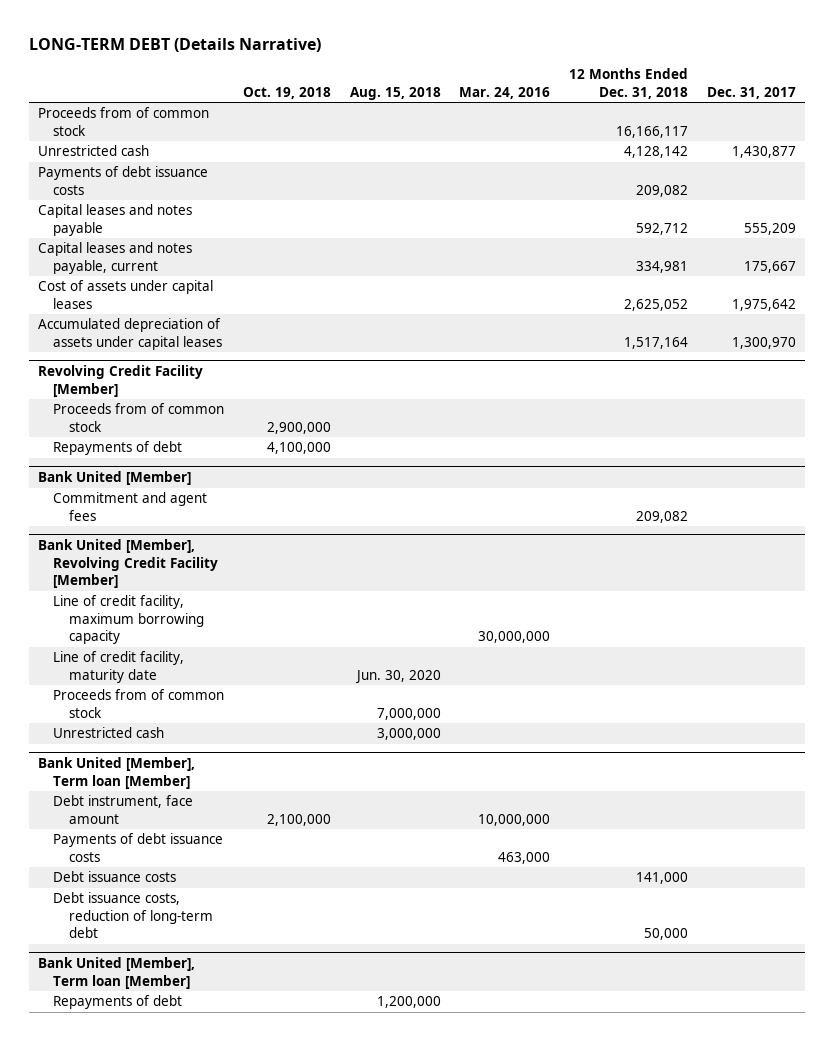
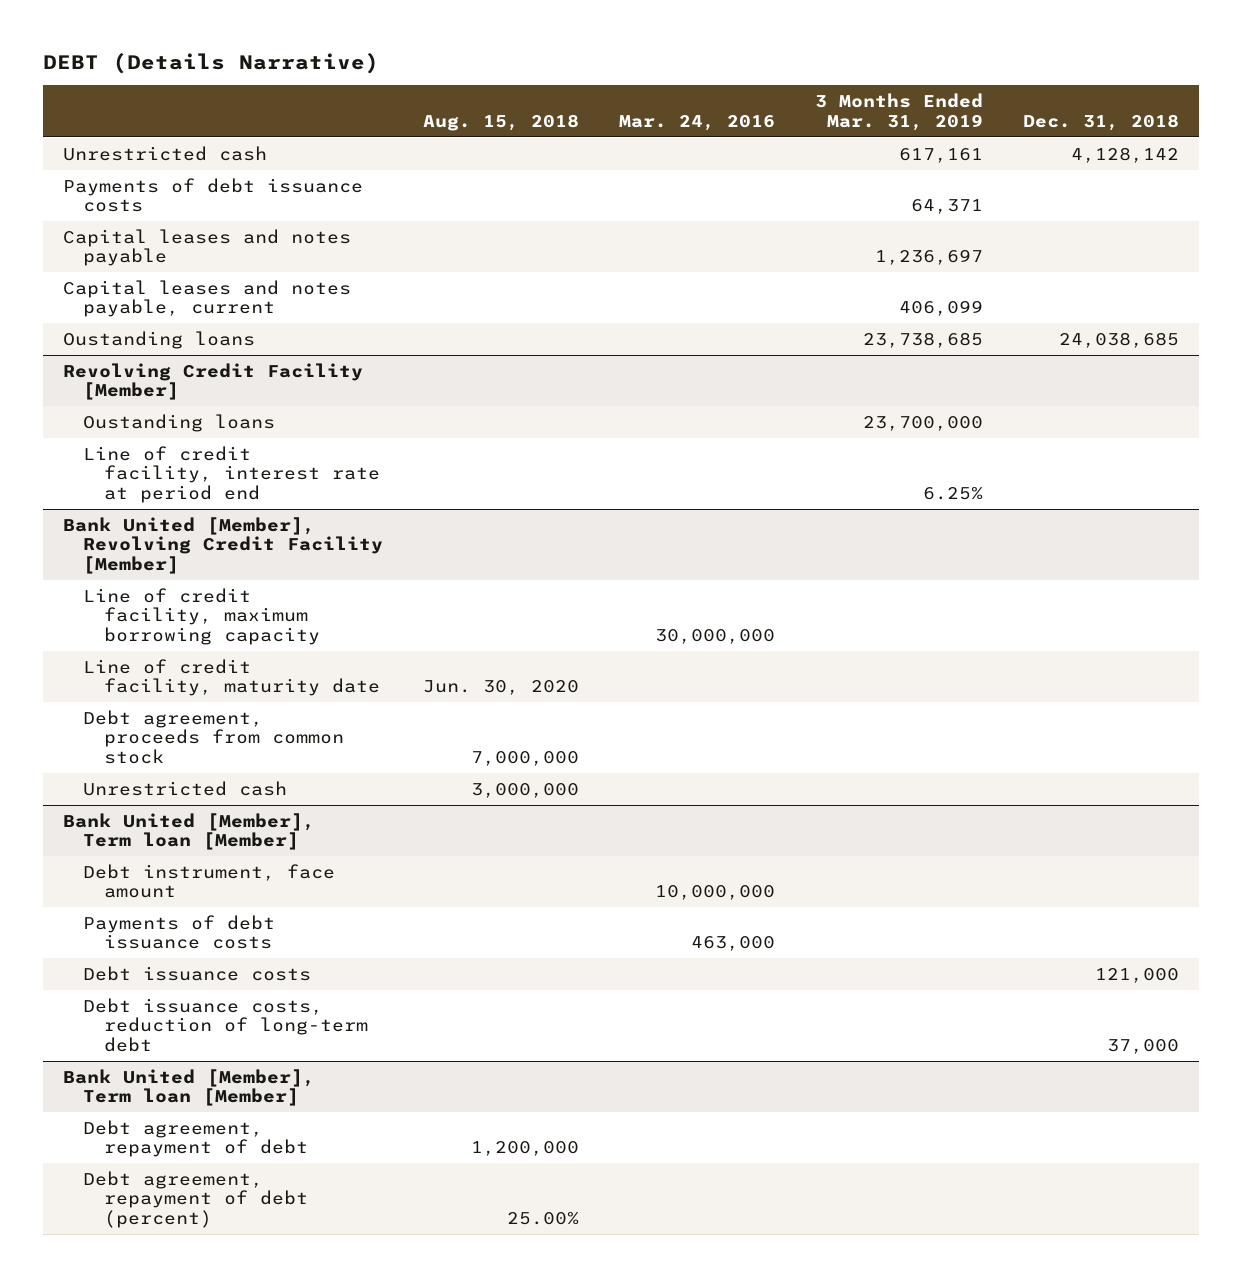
- LONG-TERM DEBT (Details Narrative)
+ DEBT (Details Narrative)
- | Oct. 19, 2018 | Aug. 15, 2018 | Mar. 24, 2016 | 12 Months Ended Dec. 31, 2018 | Dec. 31, 2017
+ | Aug. 15, 2018 | Mar. 24, 2016 | 3 Months Ended Mar. 31, 2019 | Dec. 31, 2018
- Proceeds from of common stock | | | | 16,166,117 |
- Cost of assets under capital leases | | | | 2,625,052 | 1,975,642
- Accumulated depreciation of assets under capital leases | | | | 1,517,164 | 1,300,970
+ Oustanding loans | | | 23,738,685 | 24,038,685
@ Revolving Credit Facility [Member]
- Proceeds from of common stock | 2,900,000 | | | |
- Repayments of debt | 4,100,000 | | | |
- Bank United [Member]
- Commitment and agent fees | | | | 209,082 |
@ Revolving Credit Facility [Member]
+ Oustanding loans | | | 23,700,000 |
+ Line of credit facility, interest rate at period end | | | 6.25% |
@ Bank United [Member], Revolving Credit Facility [Member]
- Proceeds from of common stock | | 7,000,000 | | |
+ Debt agreement, proceeds from common stock | 7,000,000 | | |
@ Bank United [Member], Term loan [Member]
- Repayments of debt | | 1,200,000 | | |
+ Debt agreement, repayment of debt | 1,200,000 | | |
+ Debt agreement, repayment of debt (percent) | 25.00% | | |

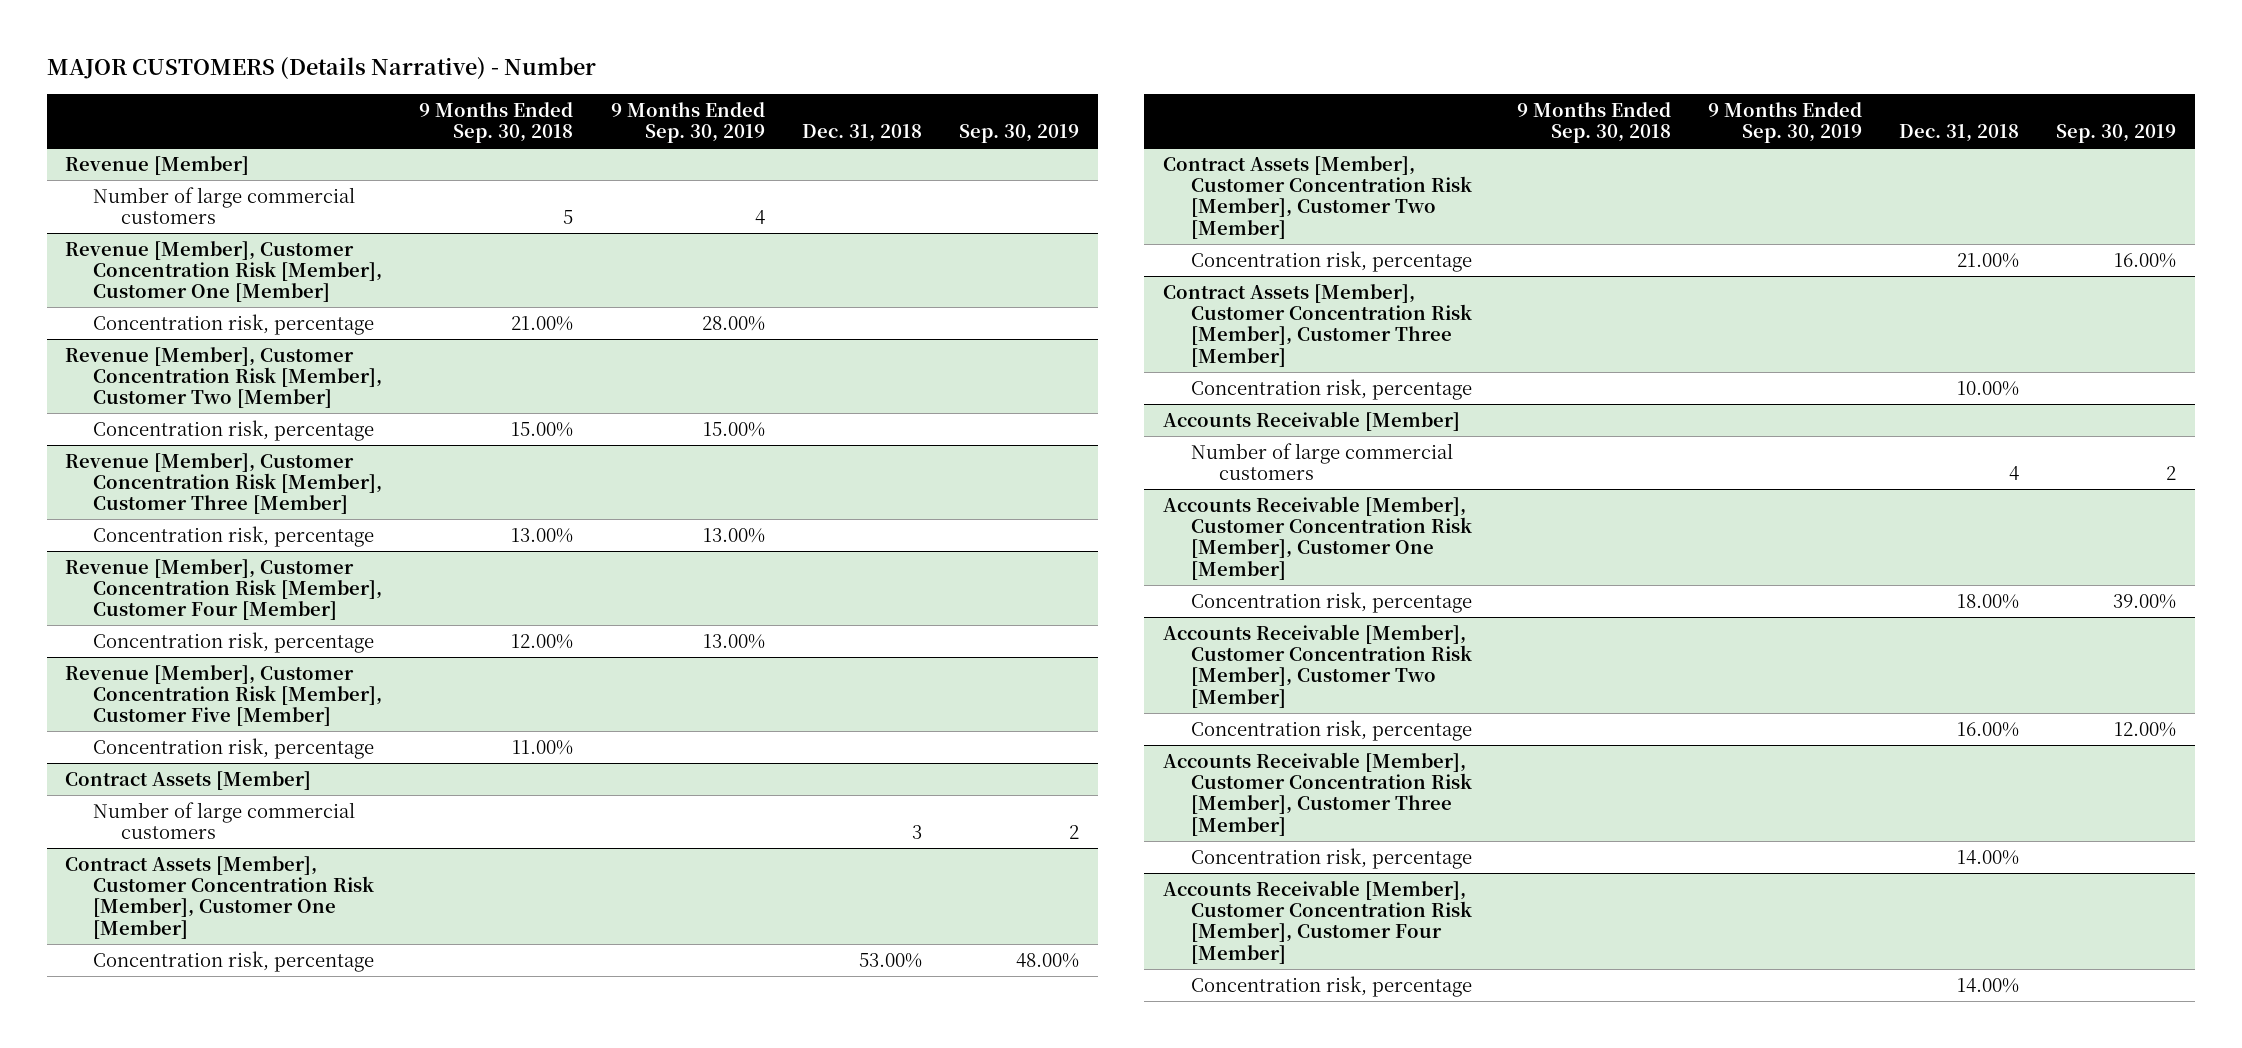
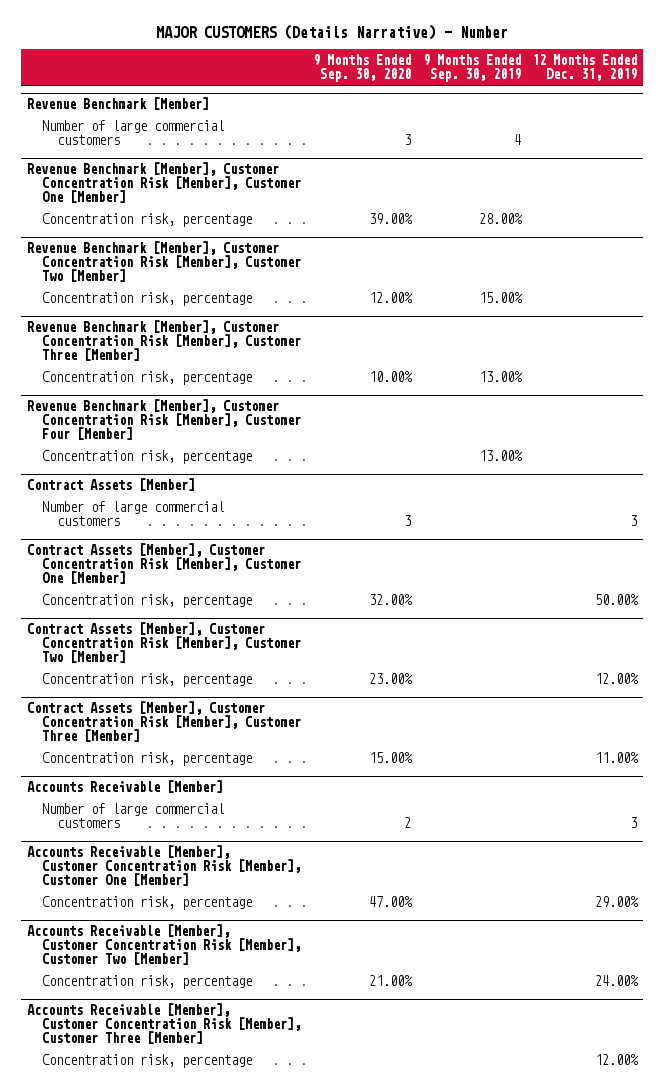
- | 9 Months Ended Sep. 30, 2018 | 9 Months Ended Sep. 30, 2019 | Dec. 31, 2018 | Sep. 30, 2019
+ | 9 Months Ended Sep. 30, 2020 | 9 Months Ended Sep. 30, 2019 | 12 Months Ended Dec. 31, 2019
- Revenue [Member]
+ Revenue Benchmark [Member]
- Revenue [Member], Customer Concentration Risk [Member], Customer One [Member]
+ Revenue Benchmark [Member], Customer Concentration Risk [Member], Customer One [Member]
- Revenue [Member], Customer Concentration Risk [Member], Customer Two [Member]
+ Revenue Benchmark [Member], Customer Concentration Risk [Member], Customer Two [Member]
- Revenue [Member], Customer Concentration Risk [Member], Customer Three [Member]
+ Revenue Benchmark [Member], Customer Concentration Risk [Member], Customer Three [Member]
- Revenue [Member], Customer Concentration Risk [Member], Customer Four [Member]
+ Revenue Benchmark [Member], Customer Concentration Risk [Member], Customer Four [Member]
- Revenue [Member], Customer Concentration Risk [Member], Customer Five [Member]
- Concentration risk, percentage | 11.00% | | |
- Accounts Receivable [Member], Customer Concentration Risk [Member], Customer Four [Member]
- Concentration risk, percentage | | | 14.00% |

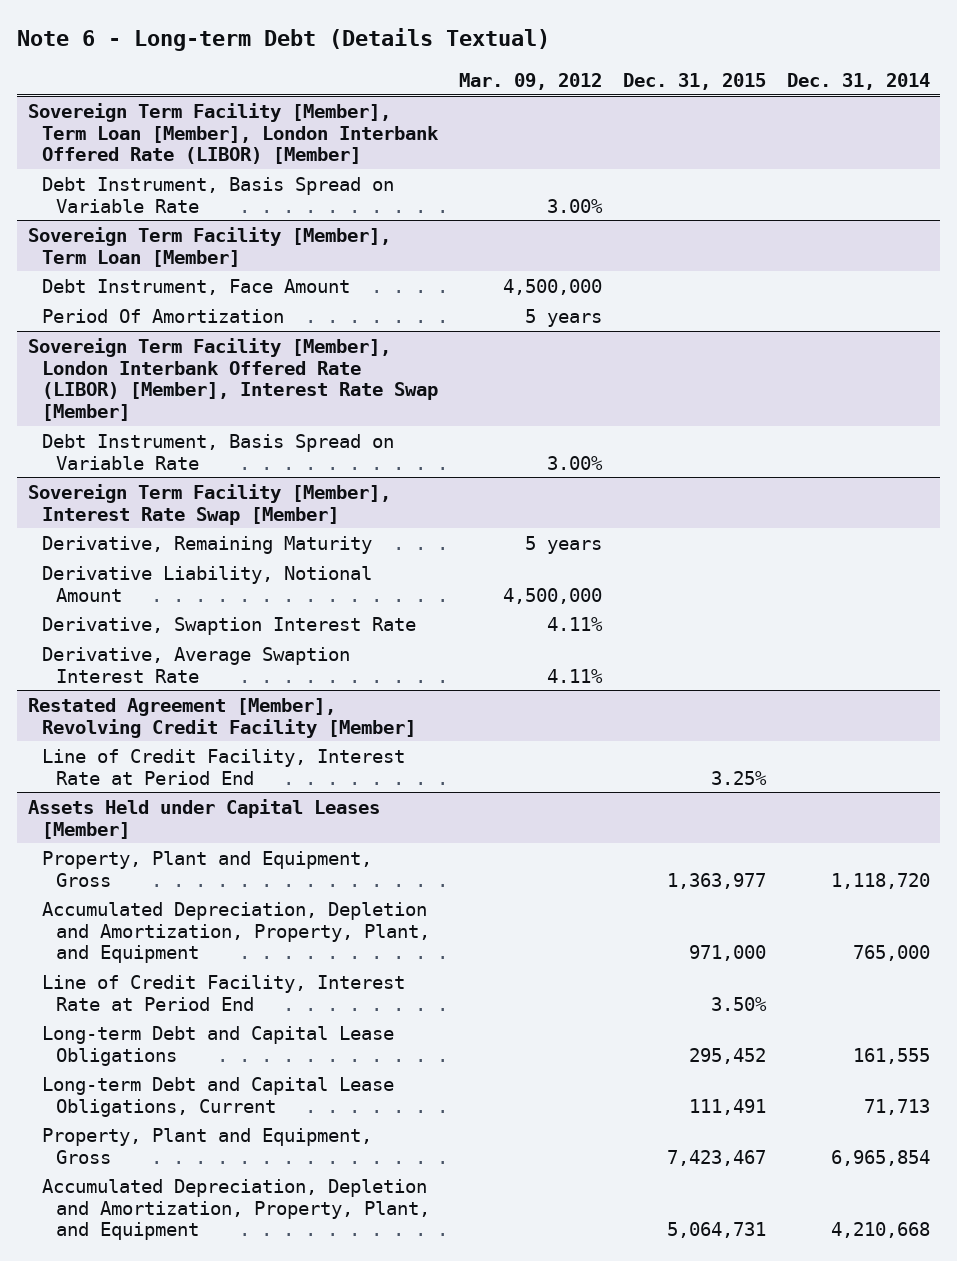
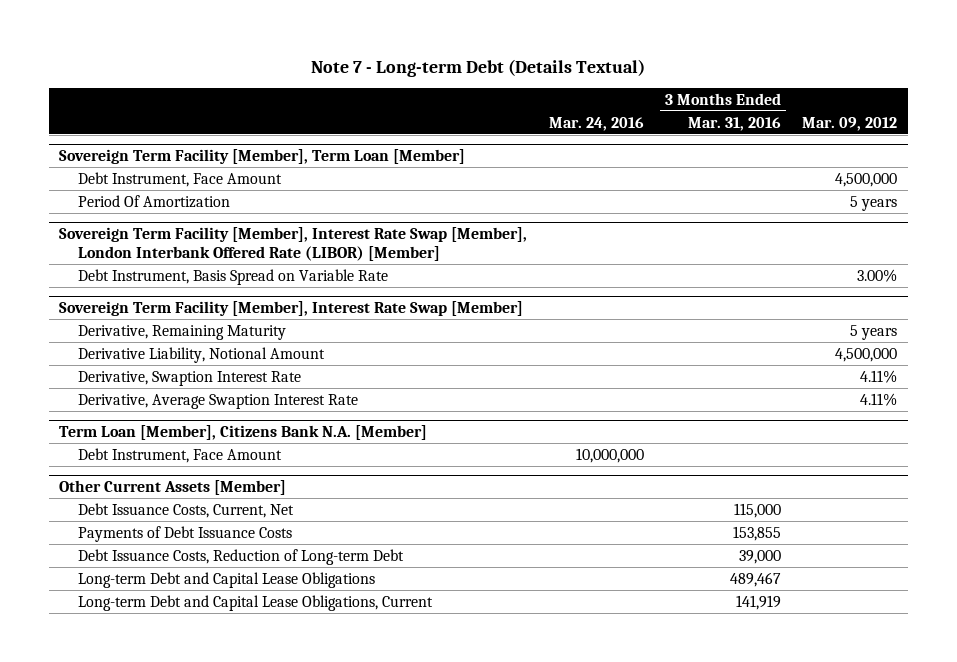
- Note 6 - Long-term Debt (Details Textual)
+ Note 7 - Long-term Debt (Details Textual)
- | Mar. 09, 2012 | Dec. 31, 2015 | Dec. 31, 2014
+ | Mar. 24, 2016 | 3 Months Ended Mar. 31, 2016 | Mar. 09, 2012
- Sovereign Term Facility [Member], Term Loan [Member], London Interbank Offered Rate (LIBOR) [Member]
- Debt Instrument, Basis Spread on Variable Rate | 3.00% | |
- Sovereign Term Facility [Member], London Interbank Offered Rate (LIBOR) [Member], Interest Rate Swap [Member]
+ Sovereign Term Facility [Member], Interest Rate Swap [Member], London Interbank Offered Rate (LIBOR) [Member]
- Restated Agreement [Member], Revolving Credit Facility [Member]
- Line of Credit Facility, Interest Rate at Period End | | 3.25% |
- Assets Held under Capital Leases [Member]
- Property, Plant and Equipment, Gross | | 1,363,977 | 1,118,720
- Accumulated Depreciation, Depletion and Amortization, Property, Plant, and Equipment | | 971,000 | 765,000
- Line of Credit Facility, Interest Rate at Period End | | 3.50% |
- Long-term Debt and Capital Lease Obligations | | 295,452 | 161,555
- Long-term Debt and Capital Lease Obligations, Current | | 111,491 | 71,713
- Property, Plant and Equipment, Gross | | 7,423,467 | 6,965,854
- Accumulated Depreciation, Depletion and Amortization, Property, Plant, and Equipment | | 5,064,731 | 4,210,668
+ Term Loan [Member], Citizens Bank N.A. [Member]
+ Debt Instrument, Face Amount | 10,000,000 | |
+ Other Current Assets [Member]
+ Debt Issuance Costs, Current, Net | | 115,000 |
+ Payments of Debt Issuance Costs | | 153,855 |
+ Debt Issuance Costs, Reduction of Long-term Debt | | 39,000 |
+ Long-term Debt and Capital Lease Obligations | | 489,467 |
+ Long-term Debt and Capital Lease Obligations, Current | | 141,919 |

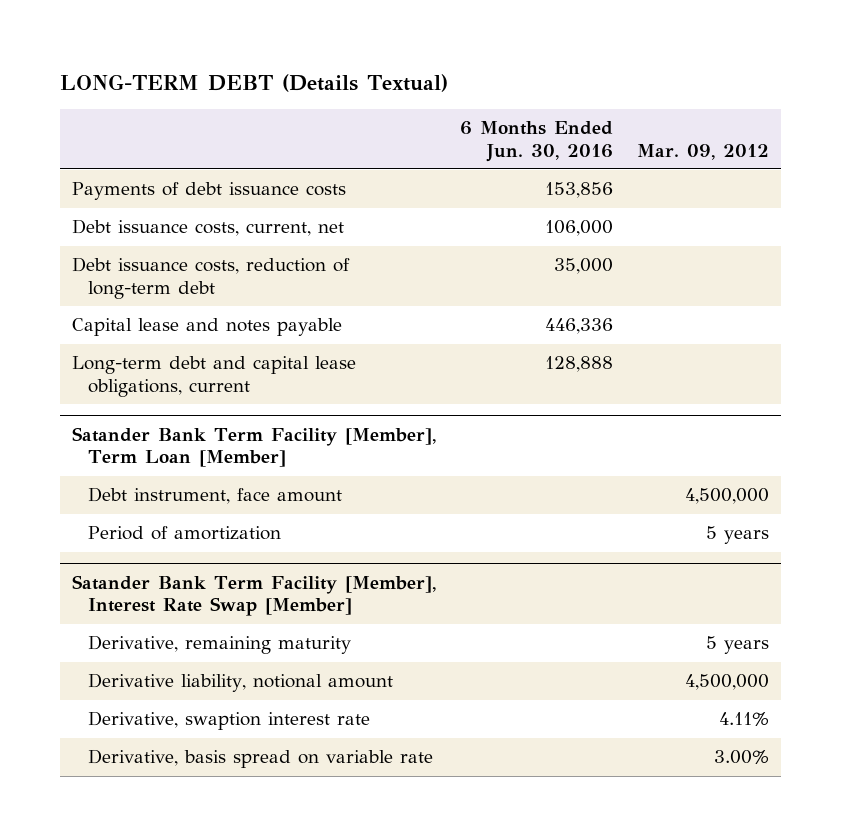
- Note 7 - Long-term Debt (Details Textual)
+ LONG-TERM DEBT (Details Textual)
- | Mar. 24, 2016 | 3 Months Ended Mar. 31, 2016 | Mar. 09, 2012
+ | 6 Months Ended Jun. 30, 2016 | Mar. 09, 2012
- Sovereign Term Facility [Member], Term Loan [Member]
- Debt Instrument, Face Amount | | | 4,500,000
- Period Of Amortization | | | 5 years
- Sovereign Term Facility [Member], Interest Rate Swap [Member], London Interbank Offered Rate (LIBOR) [Member]
- Debt Instrument, Basis Spread on Variable Rate | | | 3.00%
- Sovereign Term Facility [Member], Interest Rate Swap [Member]
- Derivative, Remaining Maturity | | | 5 years
- Derivative Liability, Notional Amount | | | 4,500,000
- Derivative, Swaption Interest Rate | | | 4.11%
- Derivative, Average Swaption Interest Rate | | | 4.11%
- Term Loan [Member], Citizens Bank N.A. [Member]
- Debt Instrument, Face Amount | 10,000,000 | |
- Other Current Assets [Member]
- Debt Issuance Costs, Current, Net | | 115,000 |
- Payments of Debt Issuance Costs | | 153,855 |
- Debt Issuance Costs, Reduction of Long-term Debt | | 39,000 |
- Long-term Debt and Capital Lease Obligations | | 489,467 |
- Long-term Debt and Capital Lease Obligations, Current | | 141,919 |
+ Payments of debt issuance costs | 153,856 |
+ Debt issuance costs, current, net | 106,000 |
+ Debt issuance costs, reduction of long-term debt | 35,000 |
+ Capital lease and notes payable | 446,336 |
+ Long-term debt and capital lease obligations, current | 128,888 |
+ Satander Bank Term Facility [Member], Term Loan [Member]
+ Debt instrument, face amount | | 4,500,000
+ Period of amortization | | 5 years
+ Satander Bank Term Facility [Member], Interest Rate Swap [Member]
+ Derivative, remaining maturity | | 5 years
+ Derivative liability, notional amount | | 4,500,000
+ Derivative, swaption interest rate | | 4.11%
+ Derivative, basis spread on variable rate | | 3.00%

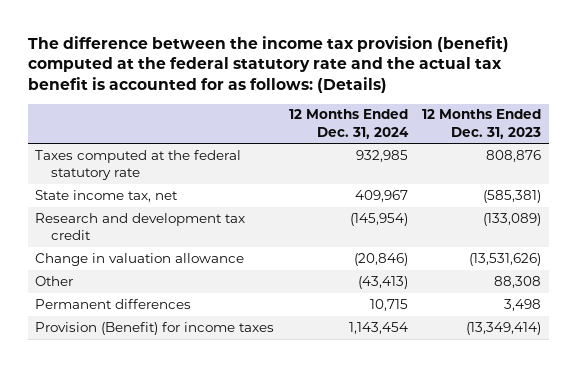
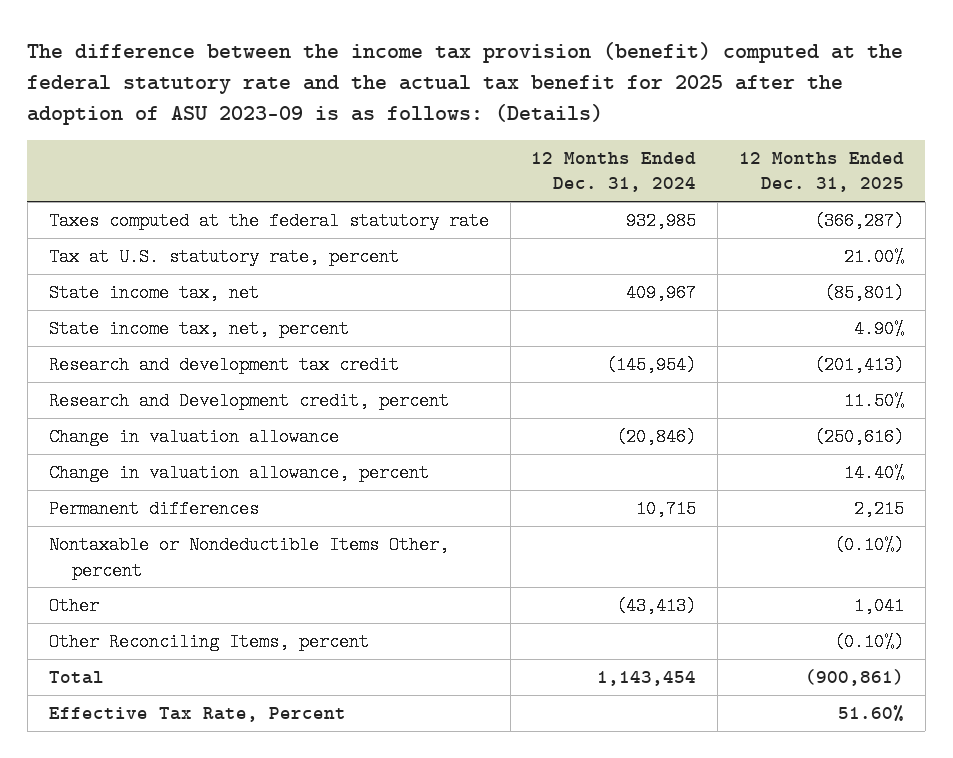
- The difference between the income tax provision (benefit) computed at the federal statutory rate and the actual tax benefit is accounted for as follows: (Details)
+ The difference between the income tax provision (benefit) computed at the federal statutory rate and the actual tax benefit for 2025 after the adoption of ASU 2023-09 is as follows: (Details)
- | 12 Months Ended Dec. 31, 2024 | 12 Months Ended Dec. 31, 2023
+ | 12 Months Ended Dec. 31, 2024 | 12 Months Ended Dec. 31, 2025
+ Tax at U.S. statutory rate, percent | | 21.00%
+ State income tax, net, percent | | 4.90%
+ Research and Development credit, percent | | 11.50%
+ Change in valuation allowance, percent | | 14.40%
- Provision (Benefit) for income taxes | 1,143,454 | (13,349,414)
+ Nontaxable or Nondeductible Items Other, percent | | (0.10%)
moved down: Other | (43,413) | 1,041
+ Other Reconciling Items, percent | | (0.10%)
+ Total | 1,143,454 | (900,861)
+ Effective Tax Rate, Percent | | 51.60%

